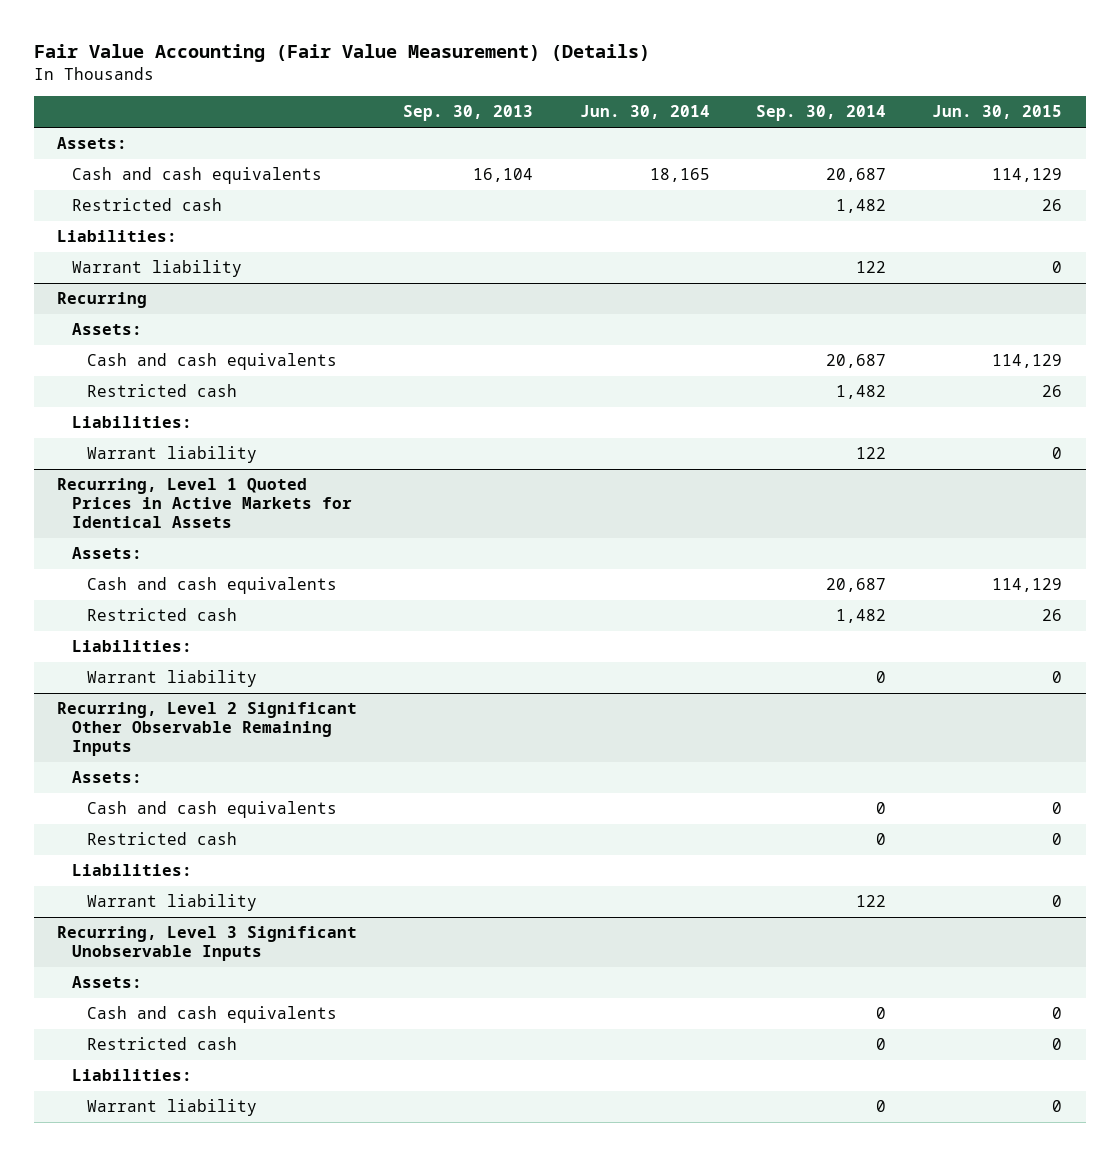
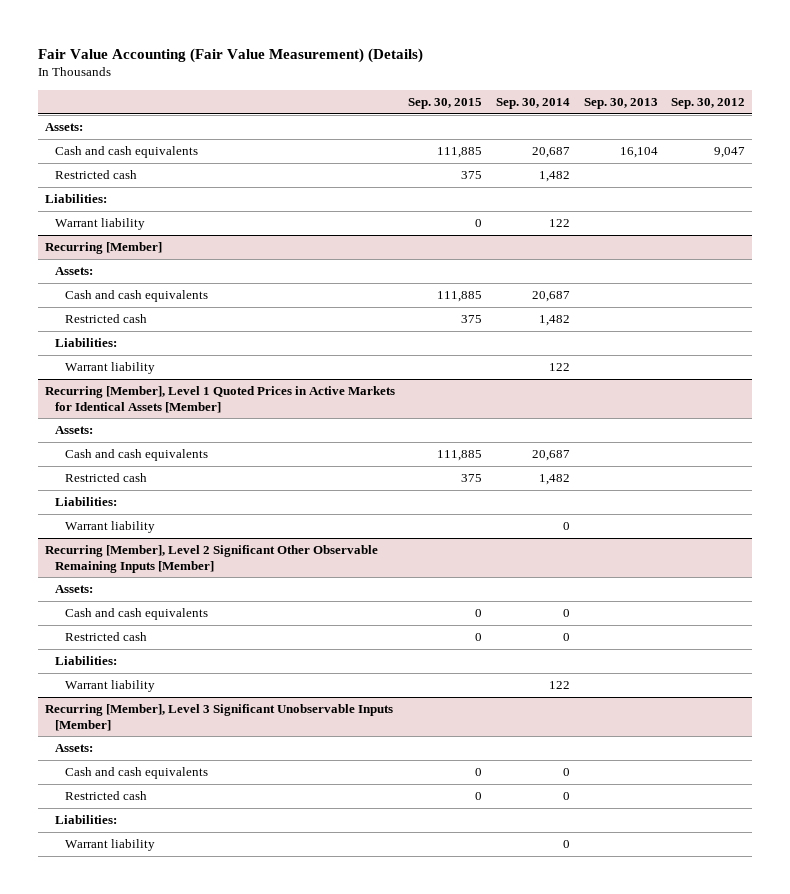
- | Sep. 30, 2013 | Jun. 30, 2014 | Sep. 30, 2014 | Jun. 30, 2015
+ | Sep. 30, 2015 | Sep. 30, 2014 | Sep. 30, 2013 | Sep. 30, 2012
- Recurring
+ Recurring [Member]
- Recurring, Level 1 Quoted Prices in Active Markets for Identical Assets
+ Recurring [Member], Level 1 Quoted Prices in Active Markets for Identical Assets [Member]
- Recurring, Level 2 Significant Other Observable Remaining Inputs
+ Recurring [Member], Level 2 Significant Other Observable Remaining Inputs [Member]
- Recurring, Level 3 Significant Unobservable Inputs
+ Recurring [Member], Level 3 Significant Unobservable Inputs [Member]

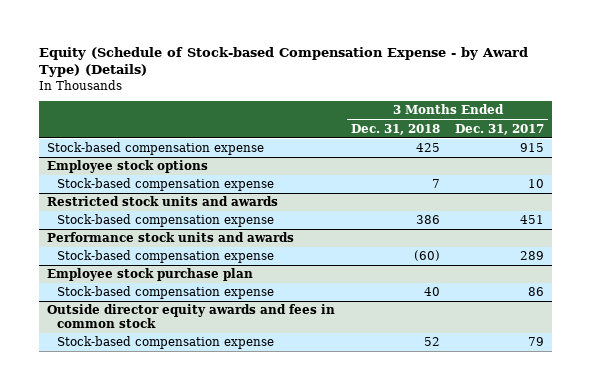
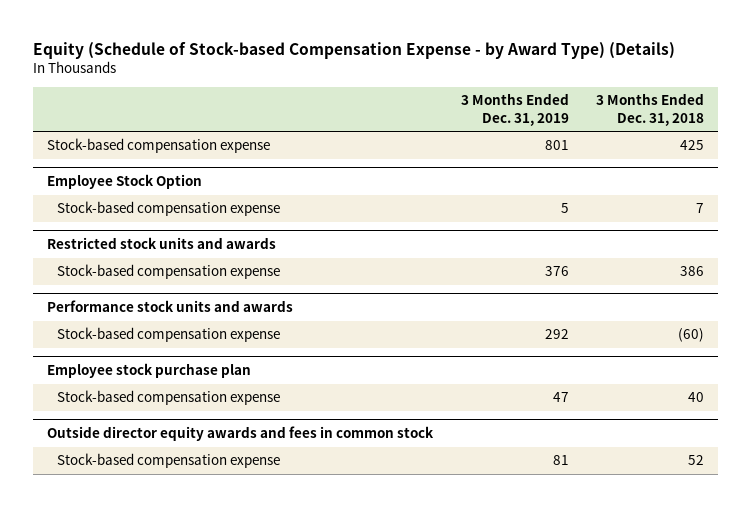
- | 3 Months Ended Dec. 31, 2018 | 3 Months Ended Dec. 31, 2017
+ | 3 Months Ended Dec. 31, 2019 | 3 Months Ended Dec. 31, 2018
- Employee stock options
+ Employee Stock Option

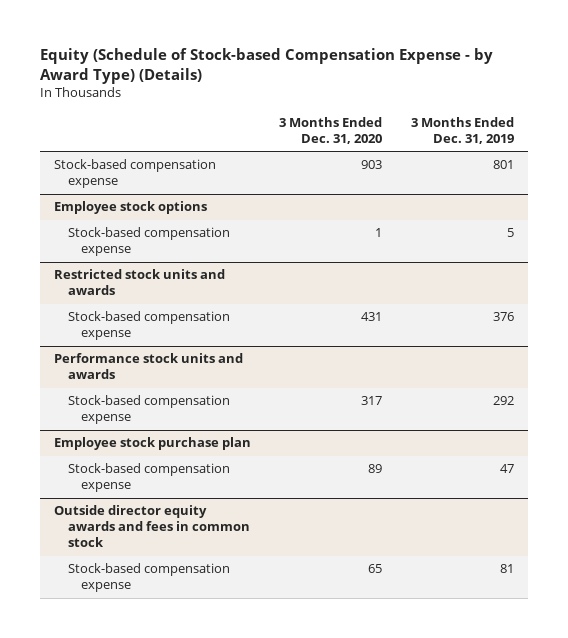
- | 3 Months Ended Dec. 31, 2019 | 3 Months Ended Dec. 31, 2018
+ | 3 Months Ended Dec. 31, 2020 | 3 Months Ended Dec. 31, 2019
- Employee Stock Option
+ Employee stock options

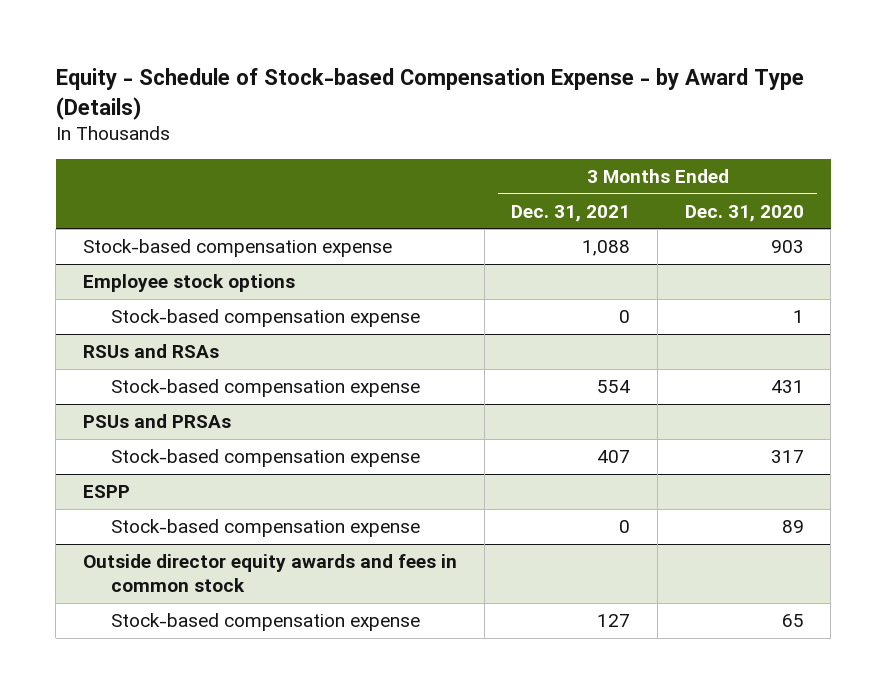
- Equity (Schedule of Stock-based Compensation Expense - by Award Type) (Details)
+ Equity - Schedule of Stock-based Compensation Expense - by Award Type (Details)
- | 3 Months Ended Dec. 31, 2020 | 3 Months Ended Dec. 31, 2019
+ | 3 Months Ended Dec. 31, 2021 | 3 Months Ended Dec. 31, 2020
- Restricted stock units and awards
+ RSUs and RSAs
- Performance stock units and awards
+ PSUs and PRSAs
- Employee stock purchase plan
+ ESPP

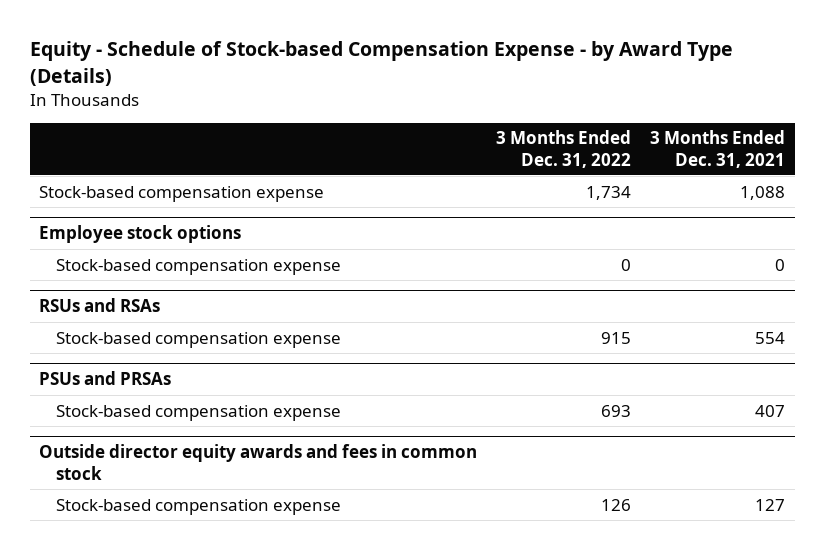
- | 3 Months Ended Dec. 31, 2021 | 3 Months Ended Dec. 31, 2020
+ | 3 Months Ended Dec. 31, 2022 | 3 Months Ended Dec. 31, 2021
- ESPP
- Stock-based compensation expense | 0 | 89

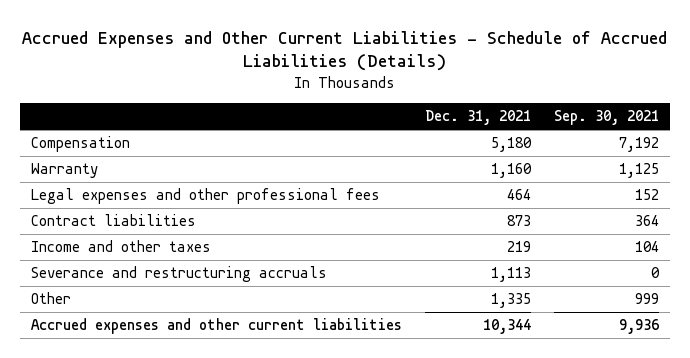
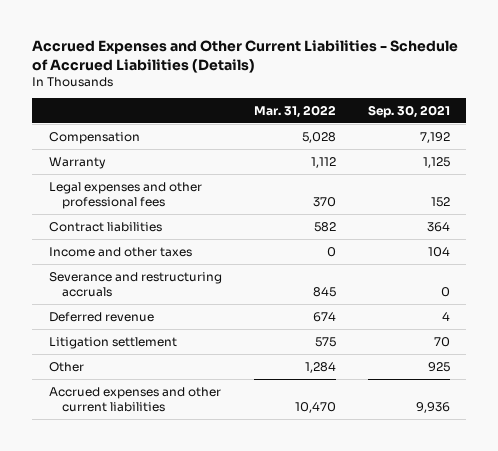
- | Dec. 31, 2021 | Sep. 30, 2021
+ | Mar. 31, 2022 | Sep. 30, 2021
- Other | 1,335 | 999
+ Deferred revenue | 674 | 4
+ Litigation settlement | 575 | 70
+ Other | 1,284 | 925

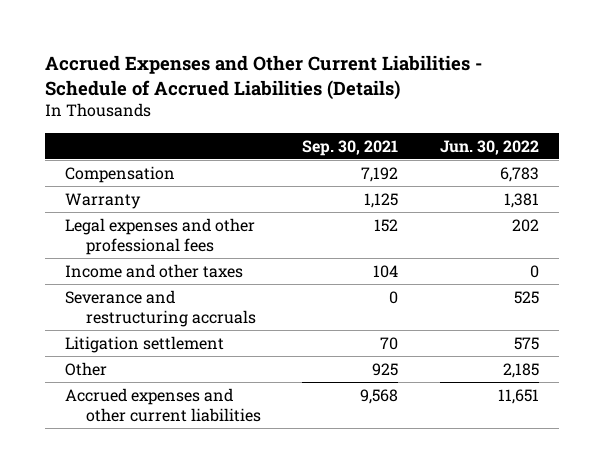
- | Mar. 31, 2022 | Sep. 30, 2021
+ | Sep. 30, 2021 | Jun. 30, 2022
- Contract liabilities | 582 | 364
- Deferred revenue | 674 | 4
- Accrued expenses and other current liabilities | 10,470 | 9,936
+ Accrued expenses and other current liabilities | 9,568 | 11,651

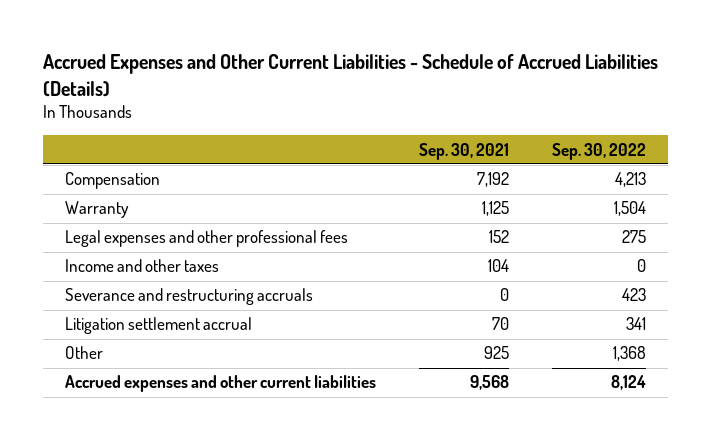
- | Sep. 30, 2021 | Jun. 30, 2022
+ | Sep. 30, 2021 | Sep. 30, 2022
- Litigation settlement | 70 | 575
+ Litigation settlement accrual | 70 | 341

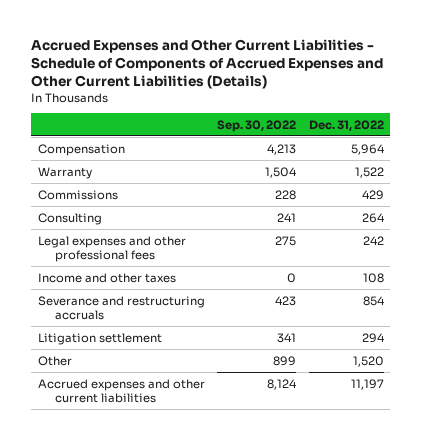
- Accrued Expenses and Other Current Liabilities - Schedule of Accrued Liabilities (Details)
+ Accrued Expenses and Other Current Liabilities - Schedule of Components of Accrued Expenses and Other Current Liabilities (Details)
- | Sep. 30, 2021 | Sep. 30, 2022
+ | Sep. 30, 2022 | Dec. 31, 2022
+ Commissions | 228 | 429
+ Consulting | 241 | 264
- Litigation settlement accrual | 70 | 341
- Other | 925 | 1,368
+ Litigation settlement | 341 | 294
+ Other | 899 | 1,520

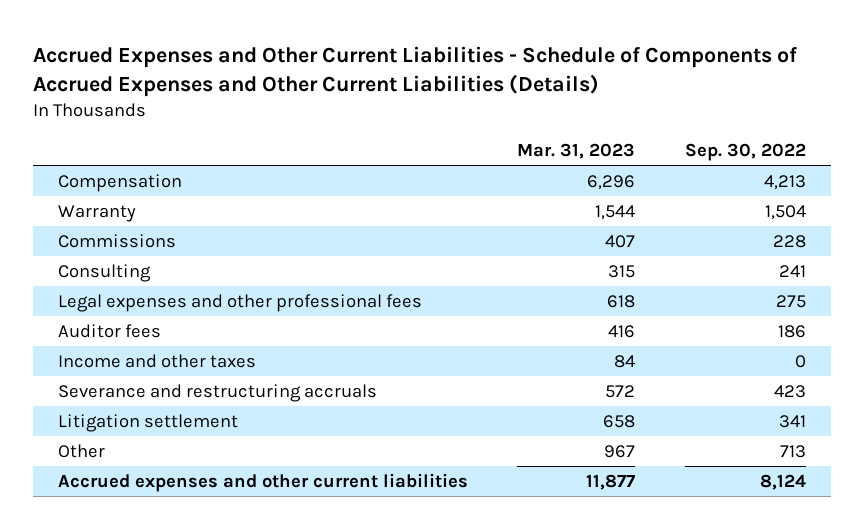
- | Sep. 30, 2022 | Dec. 31, 2022
+ | Mar. 31, 2023 | Sep. 30, 2022
+ Auditor fees | 416 | 186
- Other | 899 | 1,520
+ Other | 967 | 713

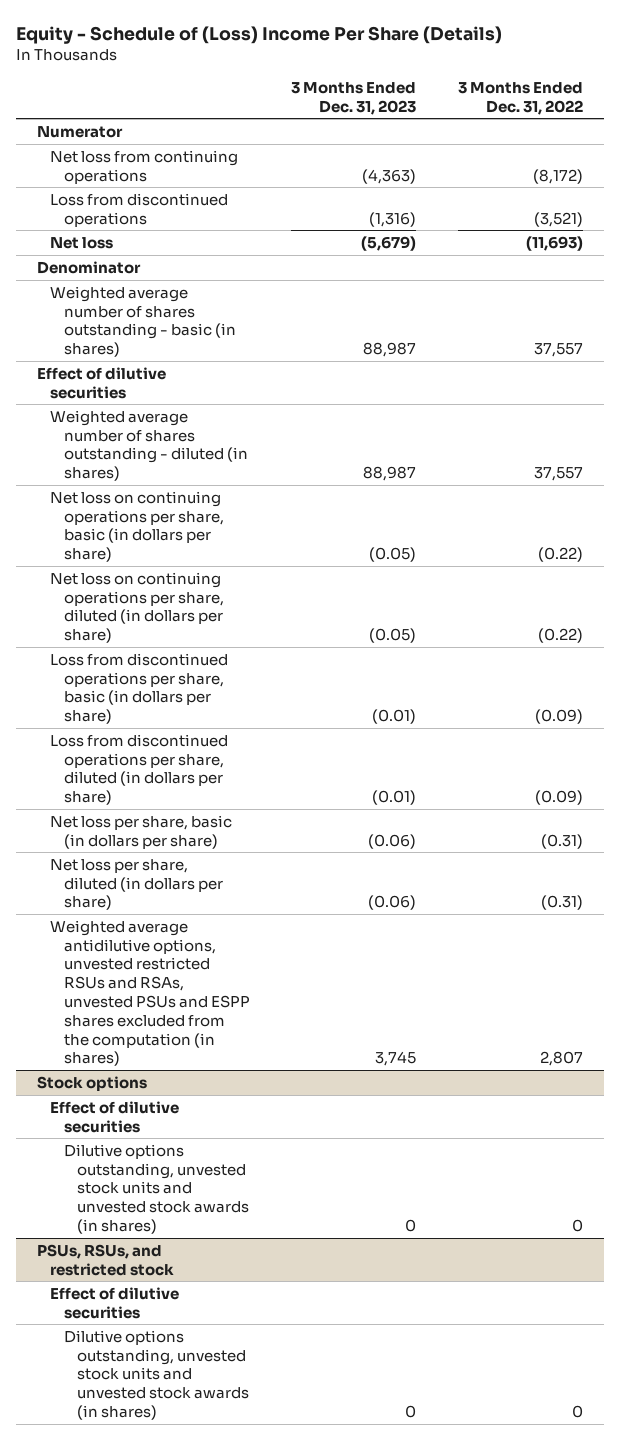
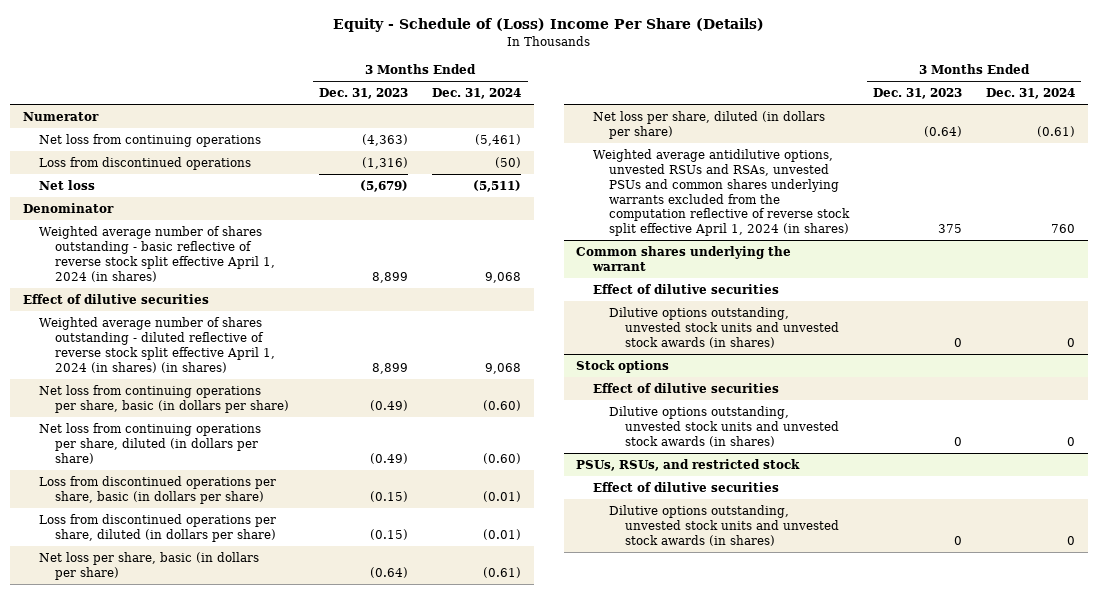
- | 3 Months Ended Dec. 31, 2023 | 3 Months Ended Dec. 31, 2022
+ | 3 Months Ended Dec. 31, 2023 | 3 Months Ended Dec. 31, 2024
- Weighted average number of shares outstanding - basic (in shares) | 88,987 | 37,557
+ Weighted average number of shares outstanding - basic reflective of reverse stock split effective April 1, 2024 (in shares) | 8,899 | 9,068
- Weighted average number of shares outstanding - diluted (in shares) | 88,987 | 37,557
- Net loss on continuing operations per share, basic (in dollars per share) | (0.05) | (0.22)
- Net loss on continuing operations per share, diluted (in dollars per share) | (0.05) | (0.22)
- Loss from discontinued operations per share, basic (in dollars per share) | (0.01) | (0.09)
- Loss from discontinued operations per share, diluted (in dollars per share) | (0.01) | (0.09)
- Net loss per share, basic (in dollars per share) | (0.06) | (0.31)
- Net loss per share, diluted (in dollars per share) | (0.06) | (0.31)
- Weighted average antidilutive options, unvested restricted RSUs and RSAs, unvested PSUs and ESPP shares excluded from the computation (in shares) | 3,745 | 2,807
+ Weighted average number of shares outstanding - diluted reflective of reverse stock split effective April 1, 2024 (in shares) (in shares) | 8,899 | 9,068
+ Net loss from continuing operations per share, basic (in dollars per share) | (0.49) | (0.60)
+ Net loss from continuing operations per share, diluted (in dollars per share) | (0.49) | (0.60)
+ Loss from discontinued operations per share, basic (in dollars per share) | (0.15) | (0.01)
+ Loss from discontinued operations per share, diluted (in dollars per share) | (0.15) | (0.01)
+ Net loss per share, basic (in dollars per share) | (0.64) | (0.61)
+ Net loss per share, diluted (in dollars per share) | (0.64) | (0.61)
+ Weighted average antidilutive options, unvested RSUs and RSAs, unvested PSUs and common shares underlying warrants excluded from the computation reflective of reverse stock split effective April 1, 2024 (in shares) | 375 | 760
+ Common shares underlying the warrant
+ Effect of dilutive securities
+ Dilutive options outstanding, unvested stock units and unvested stock awards (in shares) | 0 | 0

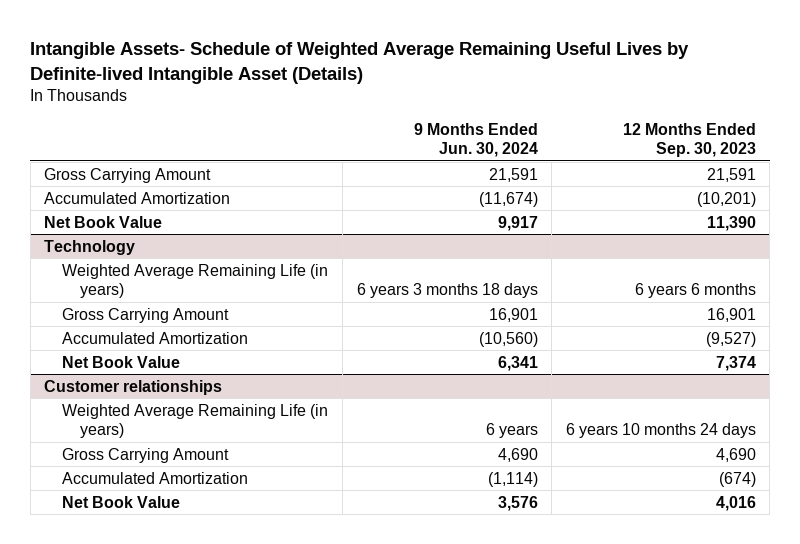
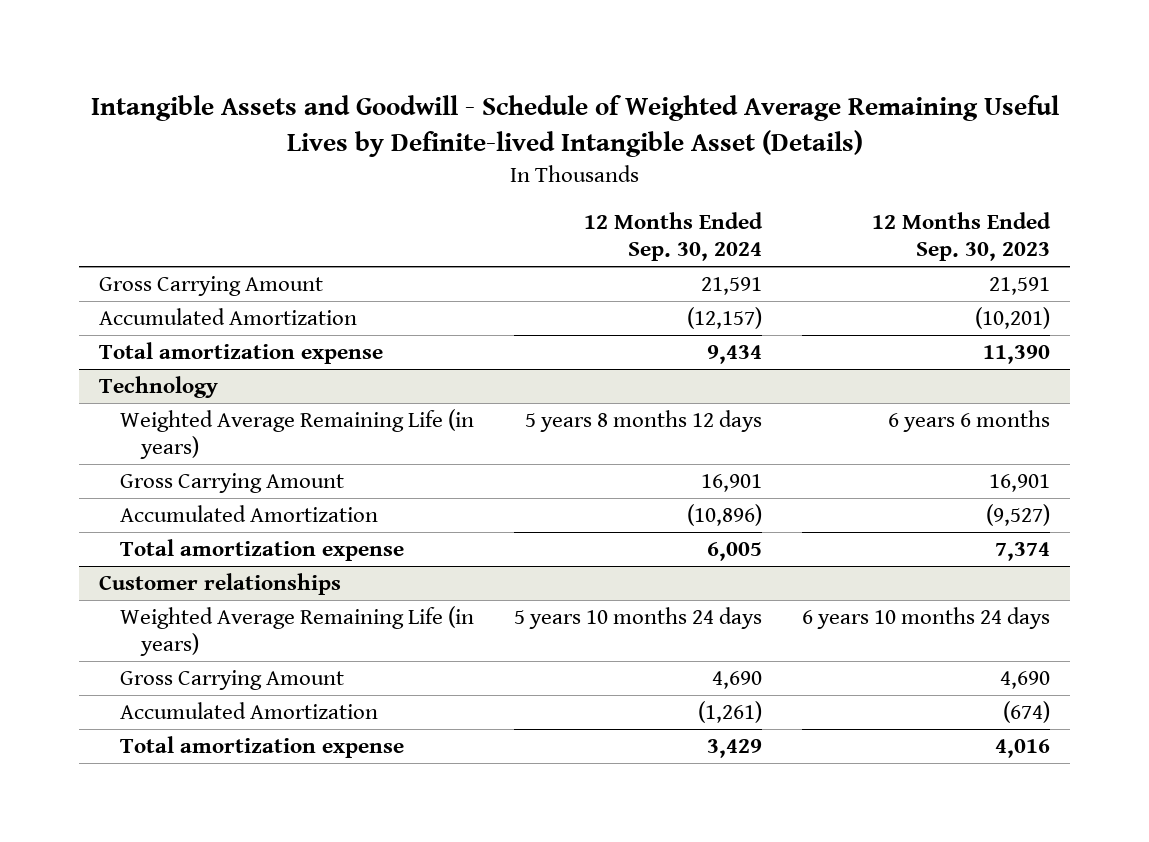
- Intangible Assets- Schedule of Weighted Average Remaining Useful Lives by Definite-lived Intangible Asset (Details)
+ Intangible Assets and Goodwill - Schedule of Weighted Average Remaining Useful Lives by Definite-lived Intangible Asset (Details)
- | 9 Months Ended Jun. 30, 2024 | 12 Months Ended Sep. 30, 2023
+ | 12 Months Ended Sep. 30, 2024 | 12 Months Ended Sep. 30, 2023
- Net Book Value | 9,917 | 11,390
+ Total amortization expense | 9,434 | 11,390
@ Technology
- Net Book Value | 6,341 | 7,374
+ Total amortization expense | 6,005 | 7,374
@ Customer relationships
- Net Book Value | 3,576 | 4,016
+ Total amortization expense | 3,429 | 4,016

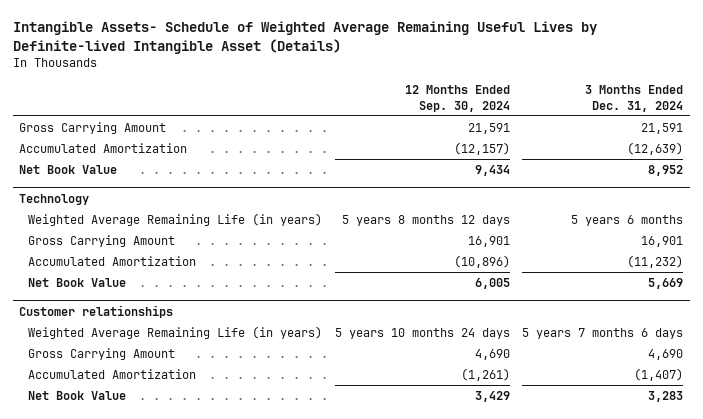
- Intangible Assets and Goodwill - Schedule of Weighted Average Remaining Useful Lives by Definite-lived Intangible Asset (Details)
+ Intangible Assets- Schedule of Weighted Average Remaining Useful Lives by Definite-lived Intangible Asset (Details)
- | 12 Months Ended Sep. 30, 2024 | 12 Months Ended Sep. 30, 2023
+ | 12 Months Ended Sep. 30, 2024 | 3 Months Ended Dec. 31, 2024
- Total amortization expense | 9,434 | 11,390
+ Net Book Value | 9,434 | 8,952
@ Technology
- Total amortization expense | 6,005 | 7,374
+ Net Book Value | 6,005 | 5,669
@ Customer relationships
- Total amortization expense | 3,429 | 4,016
+ Net Book Value | 3,429 | 3,283

